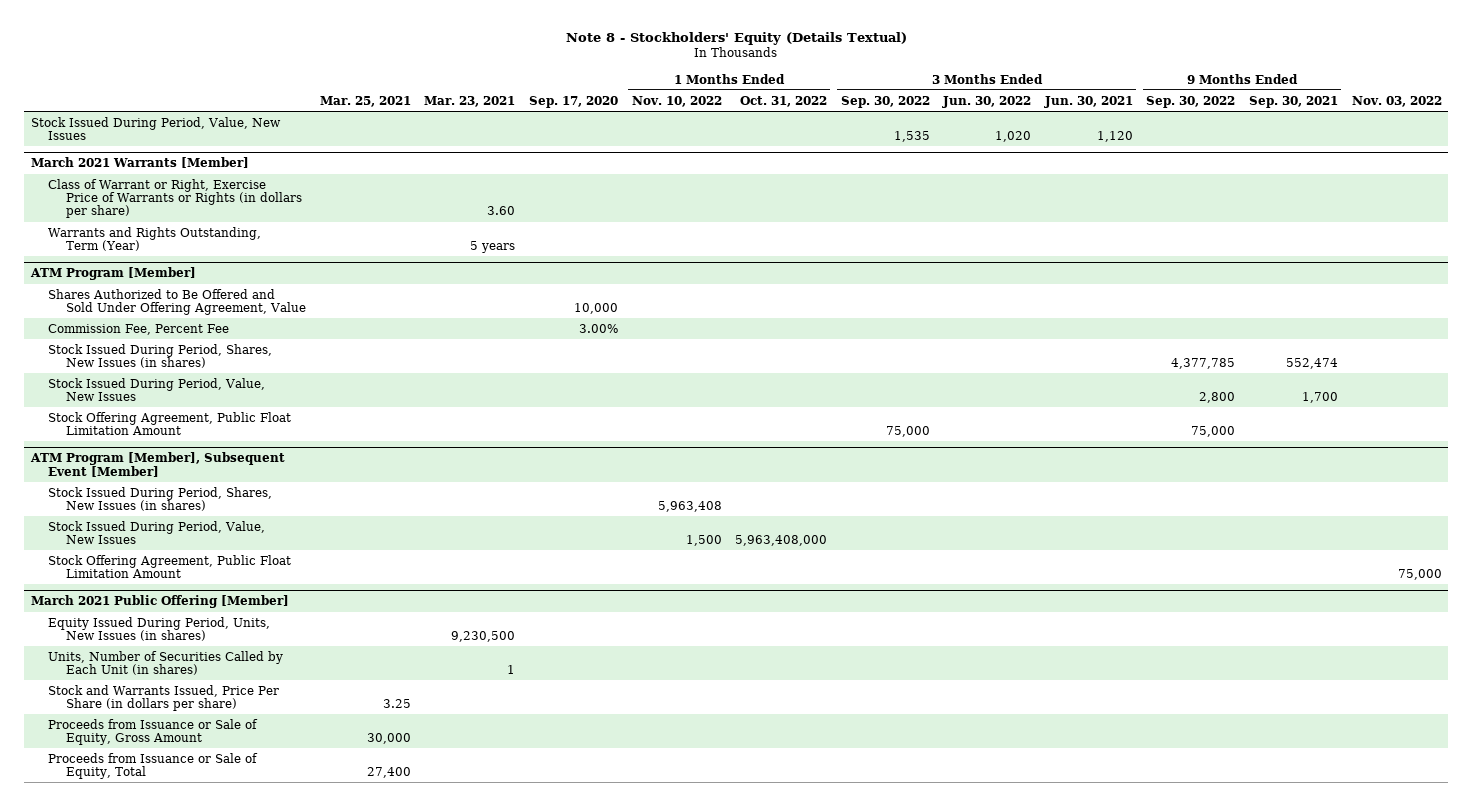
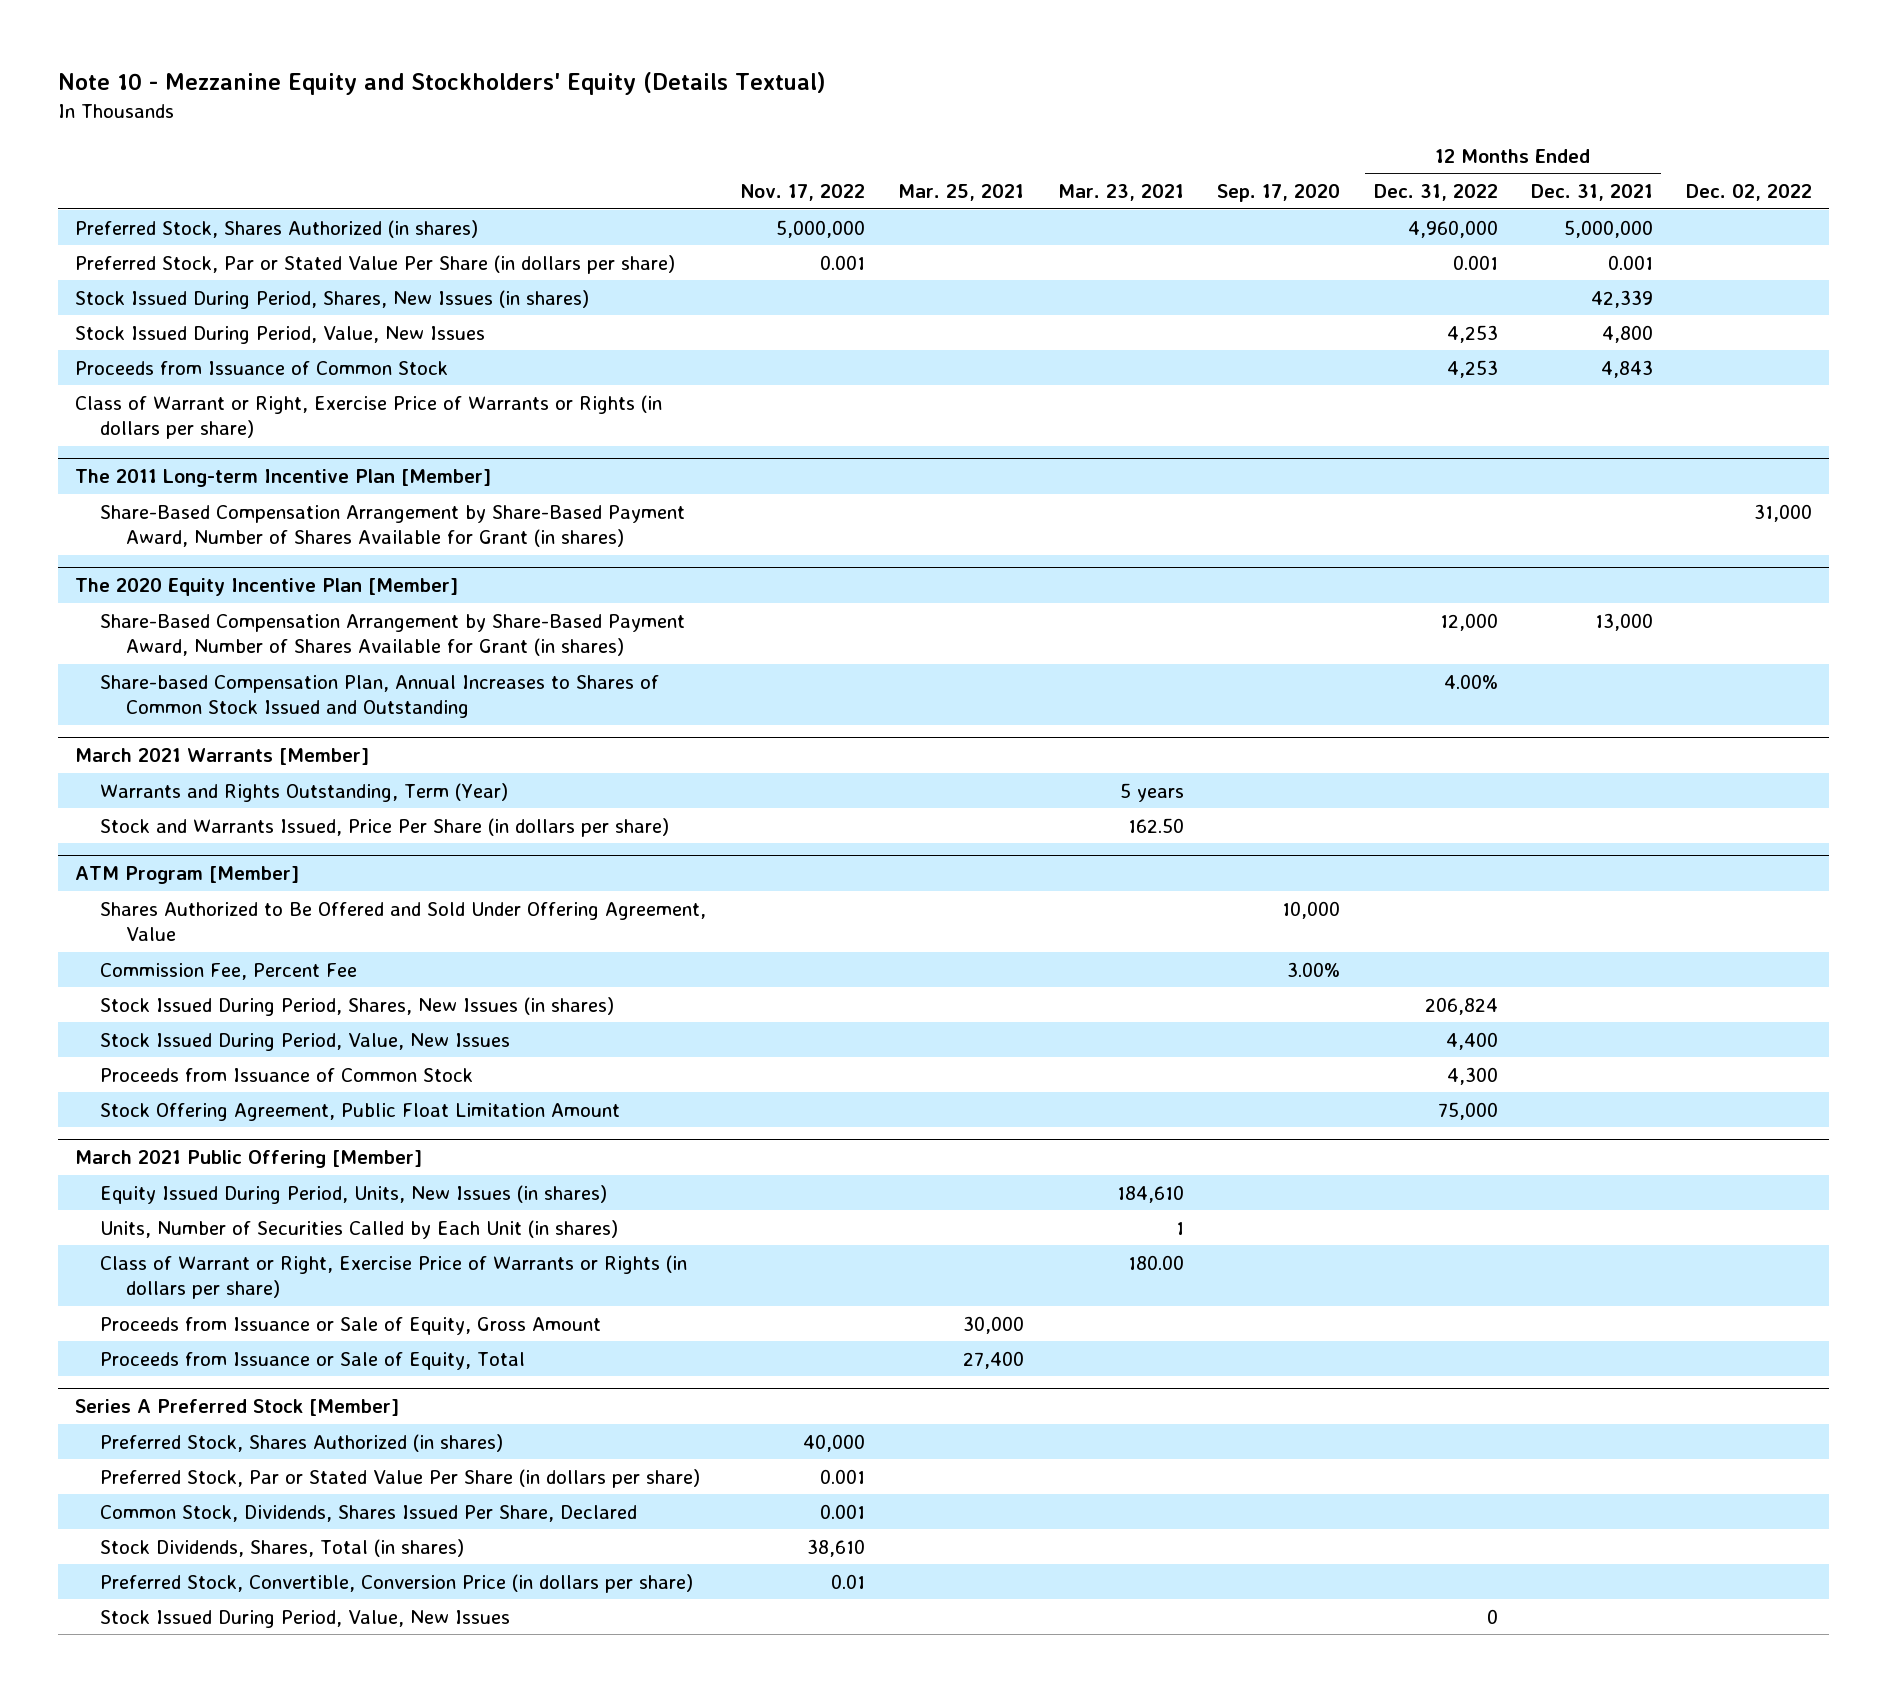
- Note 8 - Stockholders' Equity (Details Textual)
+ Note 10 - Mezzanine Equity and Stockholders' Equity (Details Textual)
- | Mar. 25, 2021 | Mar. 23, 2021 | Sep. 17, 2020 | 1 Months Ended Nov. 10, 2022 | 1 Months Ended Oct. 31, 2022 | 3 Months Ended Sep. 30, 2022 | 3 Months Ended Jun. 30, 2022 | 3 Months Ended Jun. 30, 2021 | 9 Months Ended Sep. 30, 2022 | 9 Months Ended Sep. 30, 2021 | Nov. 03, 2022
+ | Nov. 17, 2022 | Mar. 25, 2021 | Mar. 23, 2021 | Sep. 17, 2020 | 12 Months Ended Dec. 31, 2022 | 12 Months Ended Dec. 31, 2021 | Dec. 02, 2022
+ Preferred Stock, Shares Authorized (in shares) | 5,000,000 | | | | 4,960,000 | 5,000,000 |
+ Preferred Stock, Par or Stated Value Per Share (in dollars per share) | 0.001 | | | | 0.001 | 0.001 |
+ Stock Issued During Period, Shares, New Issues (in shares) | | | | | | 42,339 |
+ Proceeds from Issuance of Common Stock | | | | | 4,253 | 4,843 |
+ Class of Warrant or Right, Exercise Price of Warrants or Rights (in dollars per share)
+ The 2011 Long-term Incentive Plan [Member]
+ Share-Based Compensation Arrangement by Share-Based Payment Award, Number of Shares Available for Grant (in shares) | | | | | | | 31,000
+ The 2020 Equity Incentive Plan [Member]
+ Share-Based Compensation Arrangement by Share-Based Payment Award, Number of Shares Available for Grant (in shares) | | | | | 12,000 | 13,000 |
+ Share-based Compensation Plan, Annual Increases to Shares of Common Stock Issued and Outstanding | | | | | 4.00% | |
@ March 2021 Warrants [Member]
- Class of Warrant or Right, Exercise Price of Warrants or Rights (in dollars per share) | | 3.60 | | | | | | | | |
+ Stock and Warrants Issued, Price Per Share (in dollars per share) | | | 162.50 | | | |
@ ATM Program [Member]
+ Proceeds from Issuance of Common Stock | | | | | 4,300 | |
- ATM Program [Member], Subsequent Event [Member]
- Stock Issued During Period, Shares, New Issues (in shares) | | | | 5,963,408 | | | | | | |
- Stock Issued During Period, Value, New Issues | | | | 1,500 | 5,963,408,000 | | | | | |
- Stock Offering Agreement, Public Float Limitation Amount | | | | | | | | | | | 75,000
@ March 2021 Public Offering [Member]
- Equity Issued During Period, Units, New Issues (in shares) | | 9,230,500 | | | | | | | | |
+ Equity Issued During Period, Units, New Issues (in shares) | | | 184,610 | | | |
- Stock and Warrants Issued, Price Per Share (in dollars per share) | 3.25 | | | | | | | | | |
+ Class of Warrant or Right, Exercise Price of Warrants or Rights (in dollars per share) | | | 180.00 | | | |
+ Series A Preferred Stock [Member]
+ Preferred Stock, Shares Authorized (in shares) | 40,000 | | | | | |
+ Preferred Stock, Par or Stated Value Per Share (in dollars per share) | 0.001 | | | | | |
+ Common Stock, Dividends, Shares Issued Per Share, Declared | 0.001 | | | | | |
+ Stock Dividends, Shares, Total (in shares) | 38,610 | | | | | |
+ Preferred Stock, Convertible, Conversion Price (in dollars per share) | 0.01 | | | | | |
+ Stock Issued During Period, Value, New Issues | | | | | 0 | |

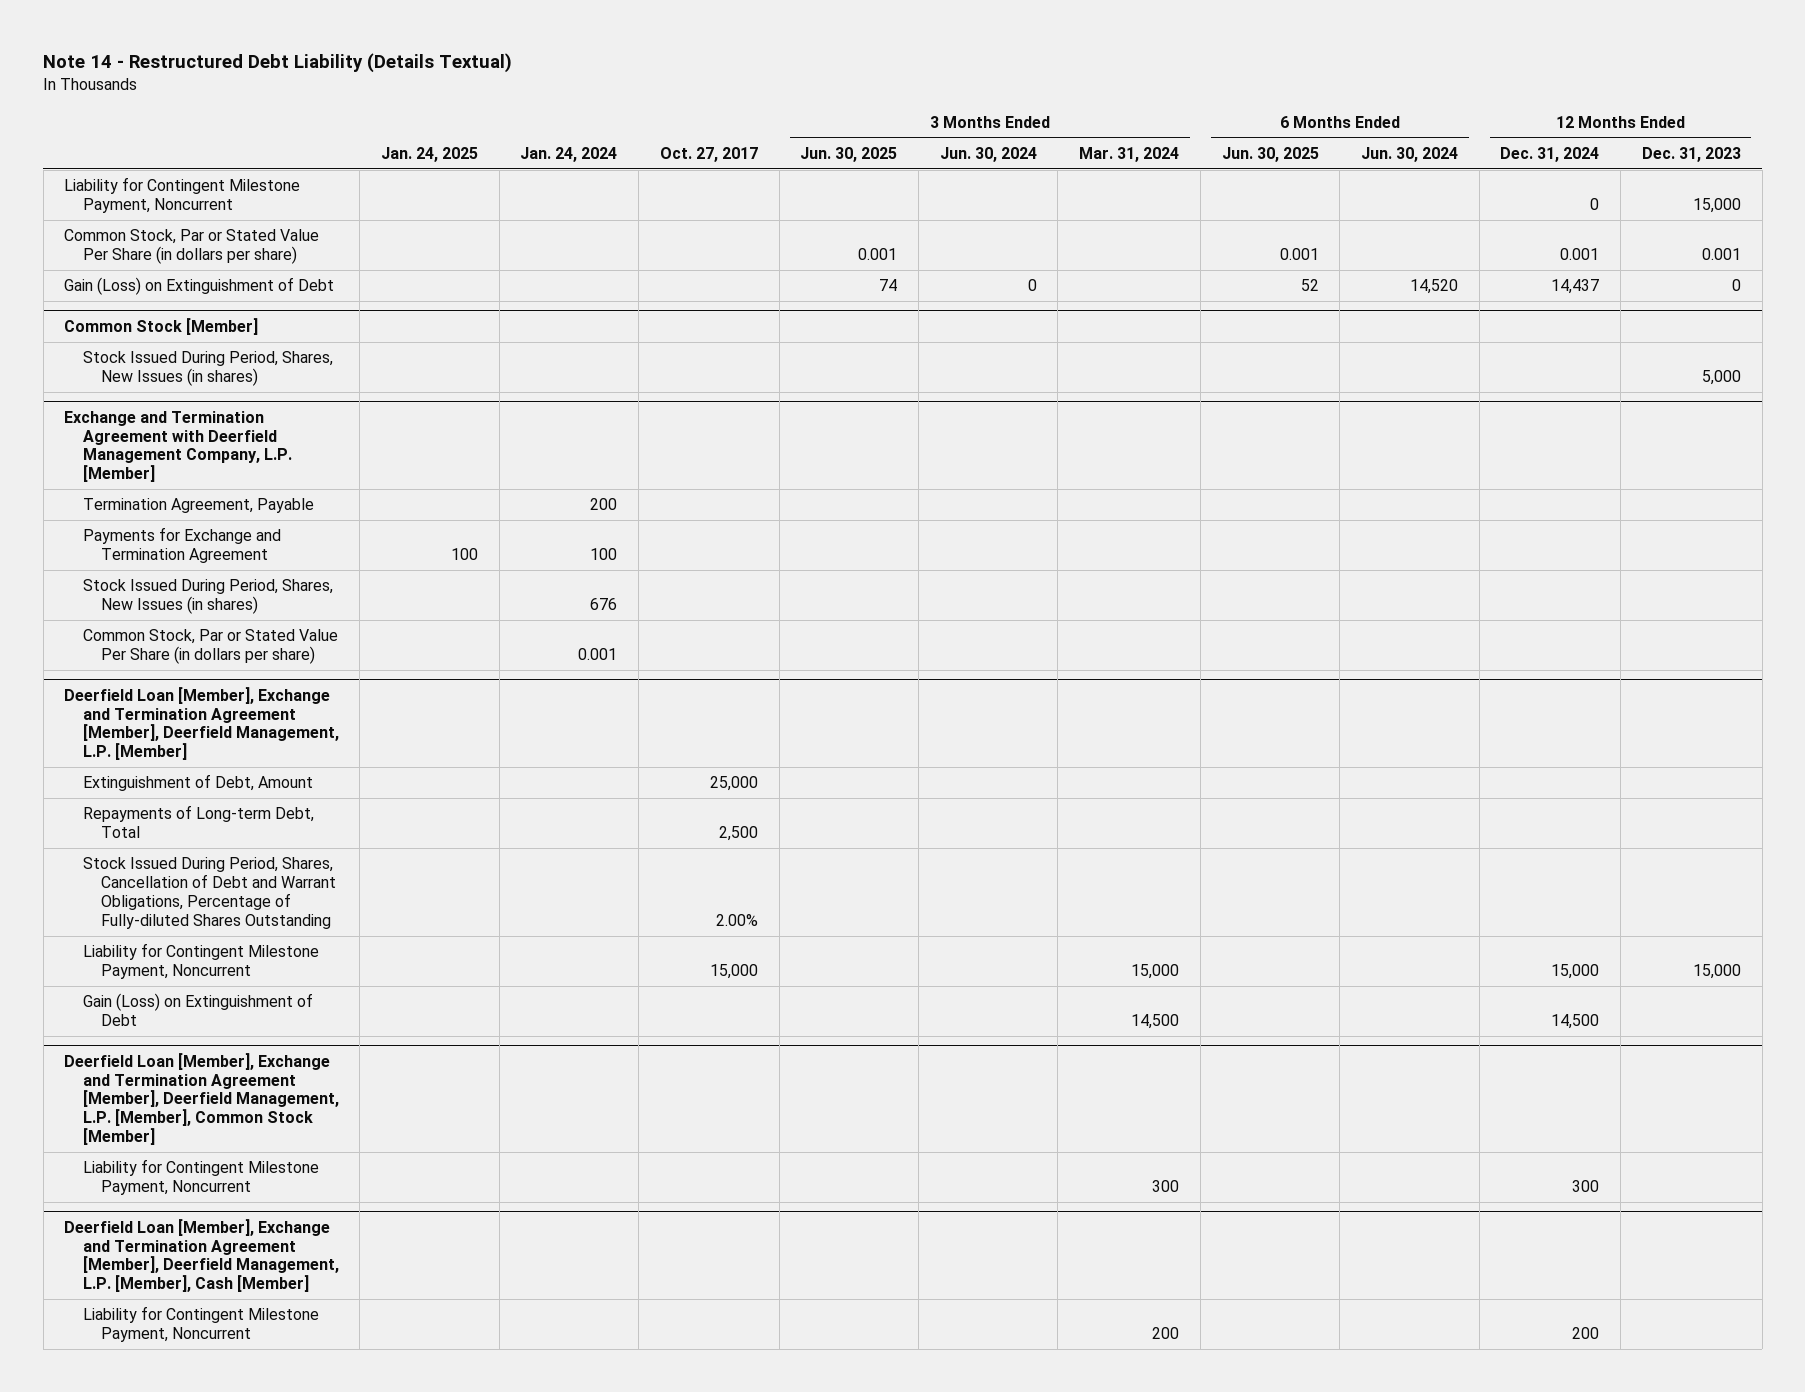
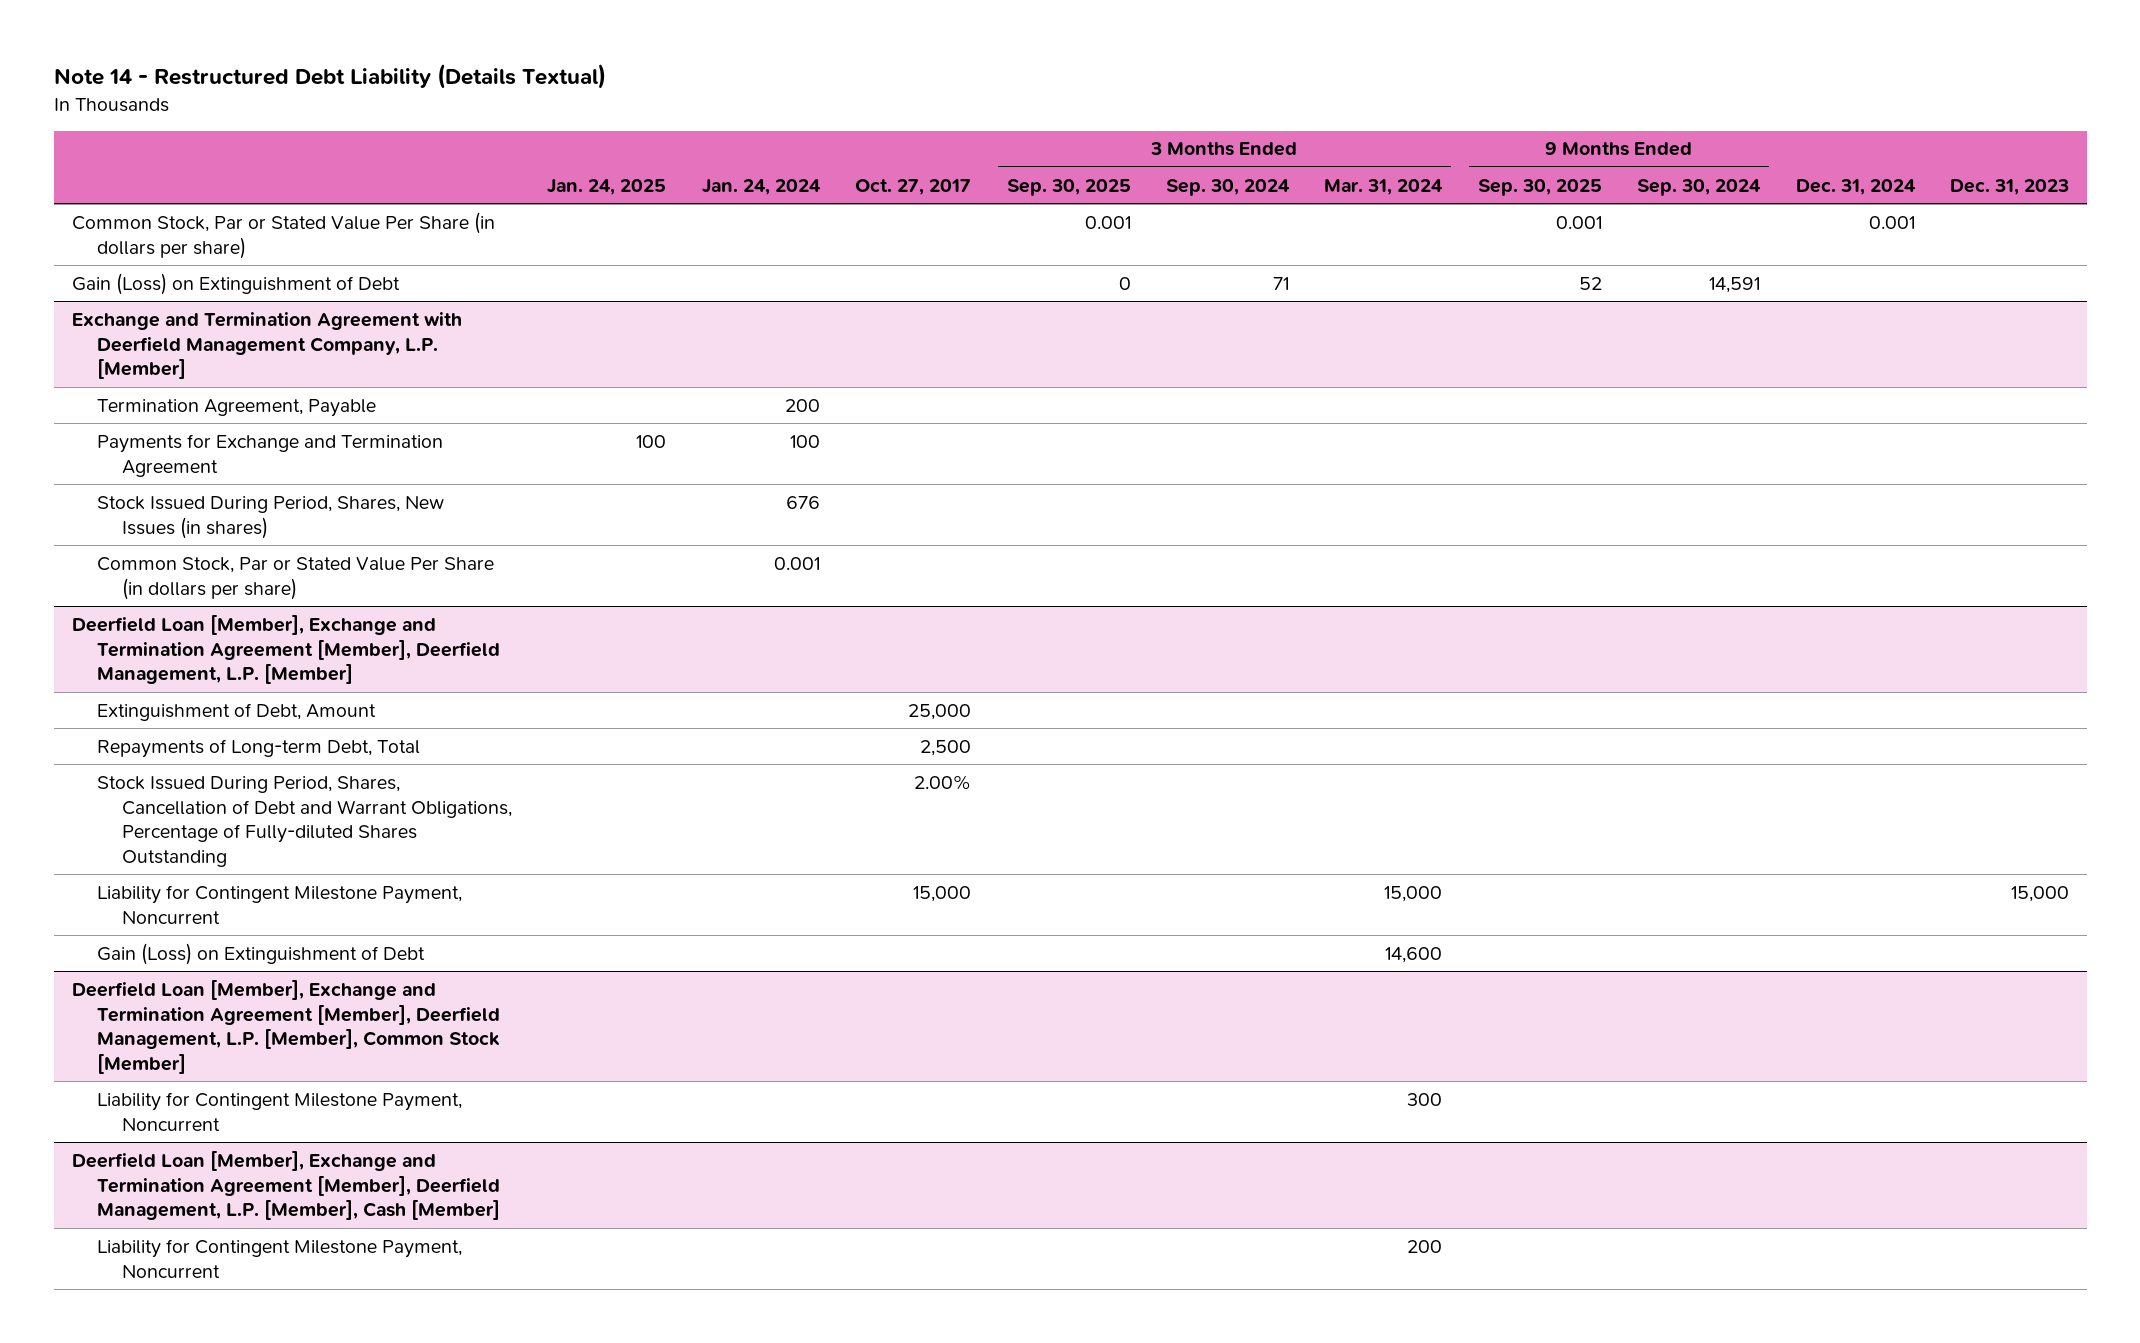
- | Jan. 24, 2025 | Jan. 24, 2024 | Oct. 27, 2017 | 3 Months Ended Jun. 30, 2025 | 3 Months Ended Jun. 30, 2024 | 3 Months Ended Mar. 31, 2024 | 6 Months Ended Jun. 30, 2025 | 6 Months Ended Jun. 30, 2024 | 12 Months Ended Dec. 31, 2024 | 12 Months Ended Dec. 31, 2023
+ | Jan. 24, 2025 | Jan. 24, 2024 | Oct. 27, 2017 | 3 Months Ended Sep. 30, 2025 | 3 Months Ended Sep. 30, 2024 | 3 Months Ended Mar. 31, 2024 | 9 Months Ended Sep. 30, 2025 | 9 Months Ended Sep. 30, 2024 | Dec. 31, 2024 | Dec. 31, 2023
- Liability for Contingent Milestone Payment, Noncurrent | | | | | | | | | 0 | 15,000
- Common Stock [Member]
- Stock Issued During Period, Shares, New Issues (in shares) | | | | | | | | | | 5,000
@ Deerfield Loan [Member], Exchange and Termination Agreement [Member], Deerfield Management, L.P. [Member]
- Gain (Loss) on Extinguishment of Debt | | | | | | 14,500 | | | 14,500 |
+ Gain (Loss) on Extinguishment of Debt | | | | | | 14,600 | | | |

